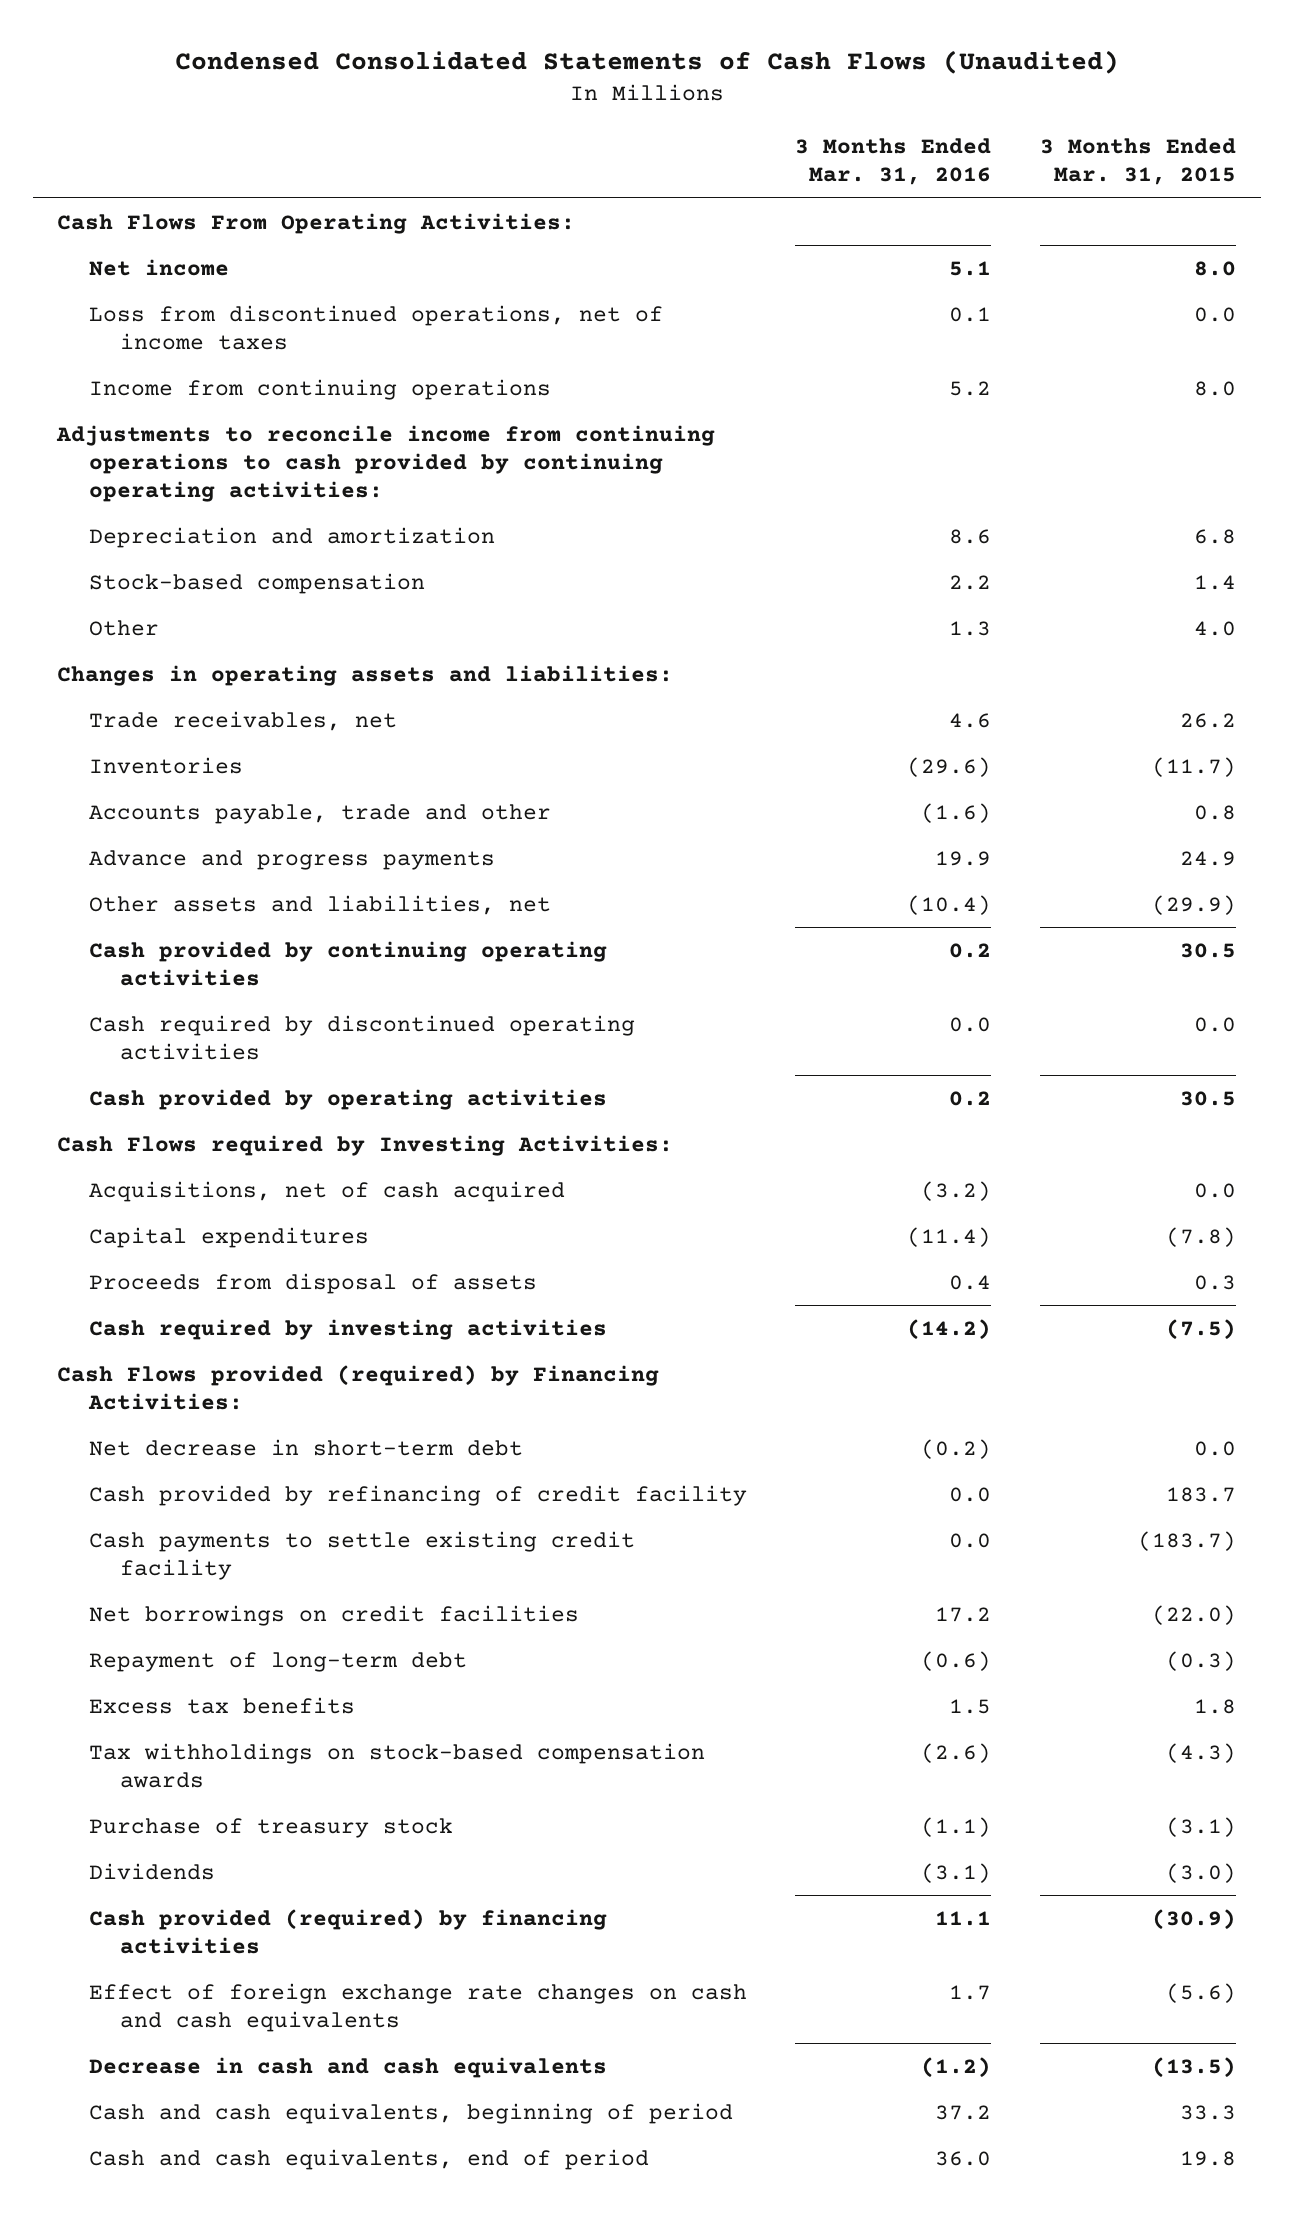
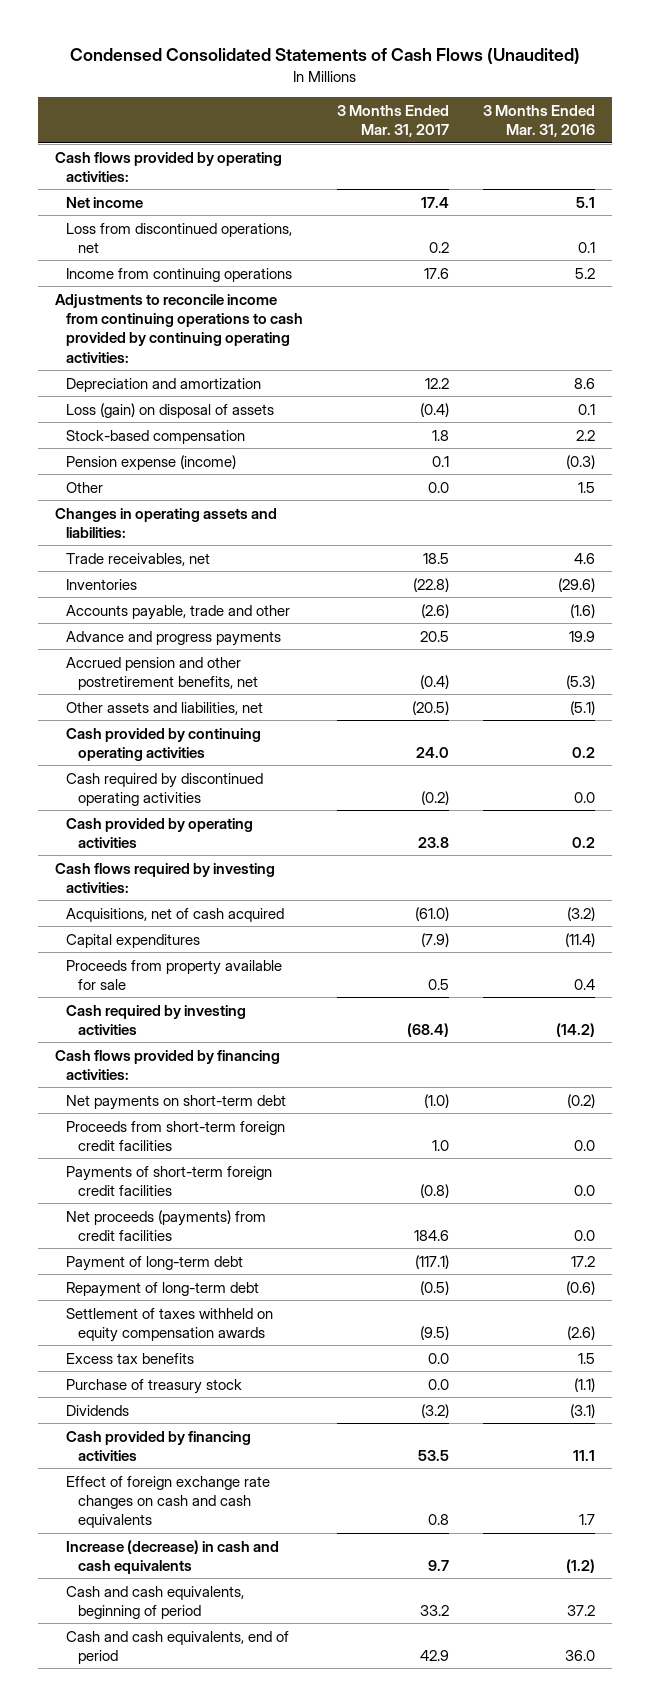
- | 3 Months Ended Mar. 31, 2016 | 3 Months Ended Mar. 31, 2015
+ | 3 Months Ended Mar. 31, 2017 | 3 Months Ended Mar. 31, 2016
- Cash Flows From Operating Activities:
+ Cash flows provided by operating activities:
- Loss from discontinued operations, net of income taxes | 0.1 | 0.0
+ Loss from discontinued operations, net | 0.2 | 0.1
+ Loss (gain) on disposal of assets | (0.4) | 0.1
- Other | 1.3 | 4.0
+ Pension expense (income) | 0.1 | (0.3)
+ Other | 0.0 | 1.5
- Other assets and liabilities, net | (10.4) | (29.9)
+ Accrued pension and other postretirement benefits, net | (0.4) | (5.3)
+ Other assets and liabilities, net | (20.5) | (5.1)
- Cash Flows required by Investing Activities:
+ Cash flows required by investing activities:
- Proceeds from disposal of assets | 0.4 | 0.3
+ Proceeds from property available for sale | 0.5 | 0.4
- Cash Flows provided (required) by Financing Activities:
- Net decrease in short-term debt | (0.2) | 0.0
- Cash provided by refinancing of credit facility | 0.0 | 183.7
- Cash payments to settle existing credit facility | 0.0 | (183.7)
- Net borrowings on credit facilities | 17.2 | (22.0)
+ Cash flows provided by financing activities:
+ Net payments on short-term debt | (1.0) | (0.2)
+ Proceeds from short-term foreign credit facilities | 1.0 | 0.0
+ Payments of short-term foreign credit facilities | (0.8) | 0.0
+ Net proceeds (payments) from credit facilities | 184.6 | 0.0
+ Payment of long-term debt | (117.1) | 17.2
+ Settlement of taxes withheld on equity compensation awards | (9.5) | (2.6)
- Tax withholdings on stock-based compensation awards | (2.6) | (4.3)
- Cash provided (required) by financing activities | 11.1 | (30.9)
+ Cash provided by financing activities | 53.5 | 11.1
- Decrease in cash and cash equivalents | (1.2) | (13.5)
+ Increase (decrease) in cash and cash equivalents | 9.7 | (1.2)

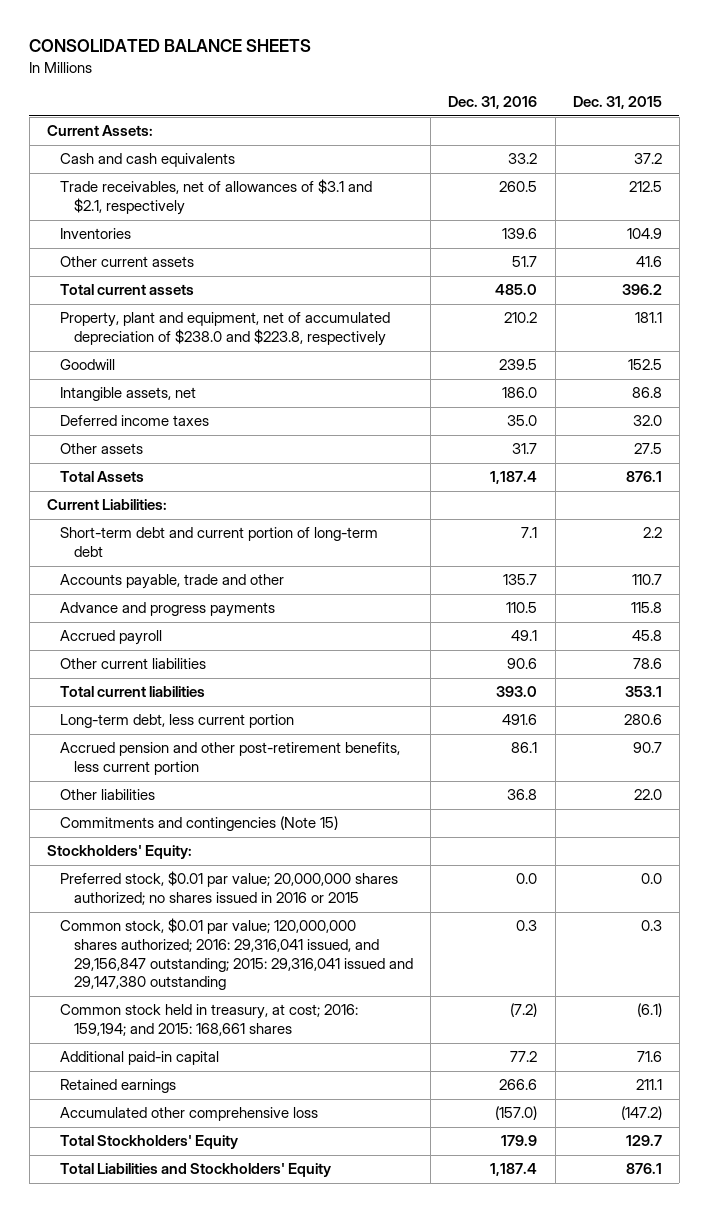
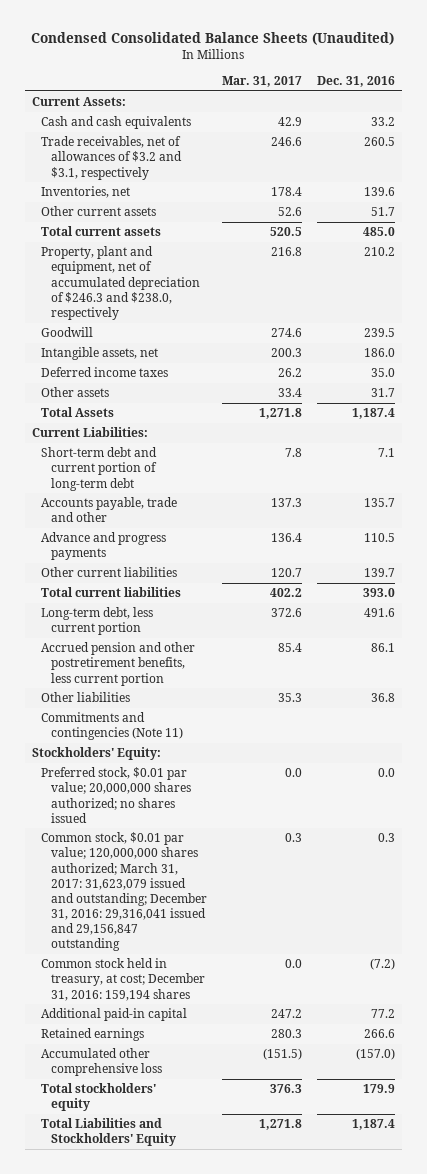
- CONSOLIDATED BALANCE SHEETS
+ Condensed Consolidated Balance Sheets (Unaudited)
- | Dec. 31, 2016 | Dec. 31, 2015
+ | Mar. 31, 2017 | Dec. 31, 2016
- Trade receivables, net of allowances of $3.1 and $2.1, respectively | 260.5 | 212.5
- Inventories | 139.6 | 104.9
+ Trade receivables, net of allowances of $3.2 and $3.1, respectively | 246.6 | 260.5
+ Inventories, net | 178.4 | 139.6
- Property, plant and equipment, net of accumulated depreciation of $238.0 and $223.8, respectively | 210.2 | 181.1
+ Property, plant and equipment, net of accumulated depreciation of $246.3 and $238.0, respectively | 216.8 | 210.2
- Accrued payroll | 49.1 | 45.8
- Other current liabilities | 90.6 | 78.6
+ Other current liabilities | 120.7 | 139.7
- Accrued pension and other post-retirement benefits, less current portion | 86.1 | 90.7
+ Accrued pension and other postretirement benefits, less current portion | 85.4 | 86.1
- Commitments and contingencies (Note 15)
+ Commitments and contingencies (Note 11)
- Preferred stock, $0.01 par value; 20,000,000 shares authorized; no shares issued in 2016 or 2015 | 0.0 | 0.0
- Common stock, $0.01 par value; 120,000,000 shares authorized; 2016: 29,316,041 issued, and 29,156,847 outstanding; 2015: 29,316,041 issued and 29,147,380 outstanding | 0.3 | 0.3
- Common stock held in treasury, at cost; 2016: 159,194; and 2015: 168,661 shares | (7.2) | (6.1)
+ Preferred stock, $0.01 par value; 20,000,000 shares authorized; no shares issued | 0.0 | 0.0
+ Common stock, $0.01 par value; 120,000,000 shares authorized; March 31, 2017: 31,623,079 issued and outstanding; December 31, 2016: 29,316,041 issued and 29,156,847 outstanding | 0.3 | 0.3
+ Common stock held in treasury, at cost; December 31, 2016: 159,194 shares | 0.0 | (7.2)
- Total Stockholders' Equity | 179.9 | 129.7
+ Total stockholders' equity | 376.3 | 179.9

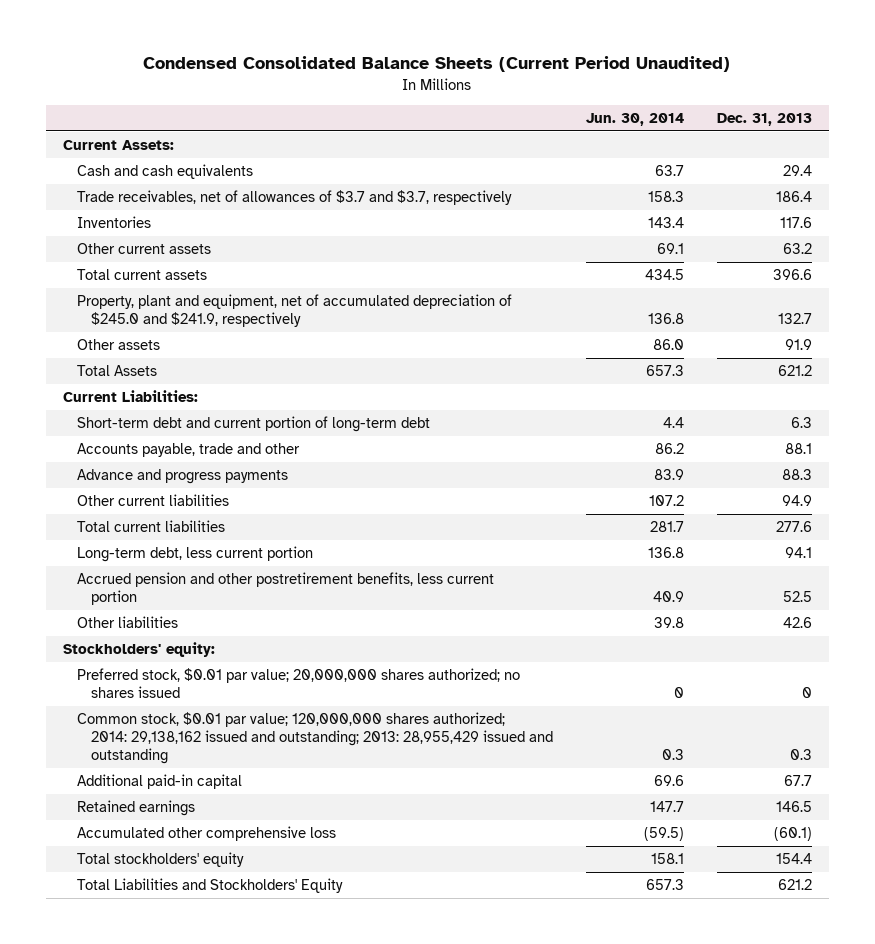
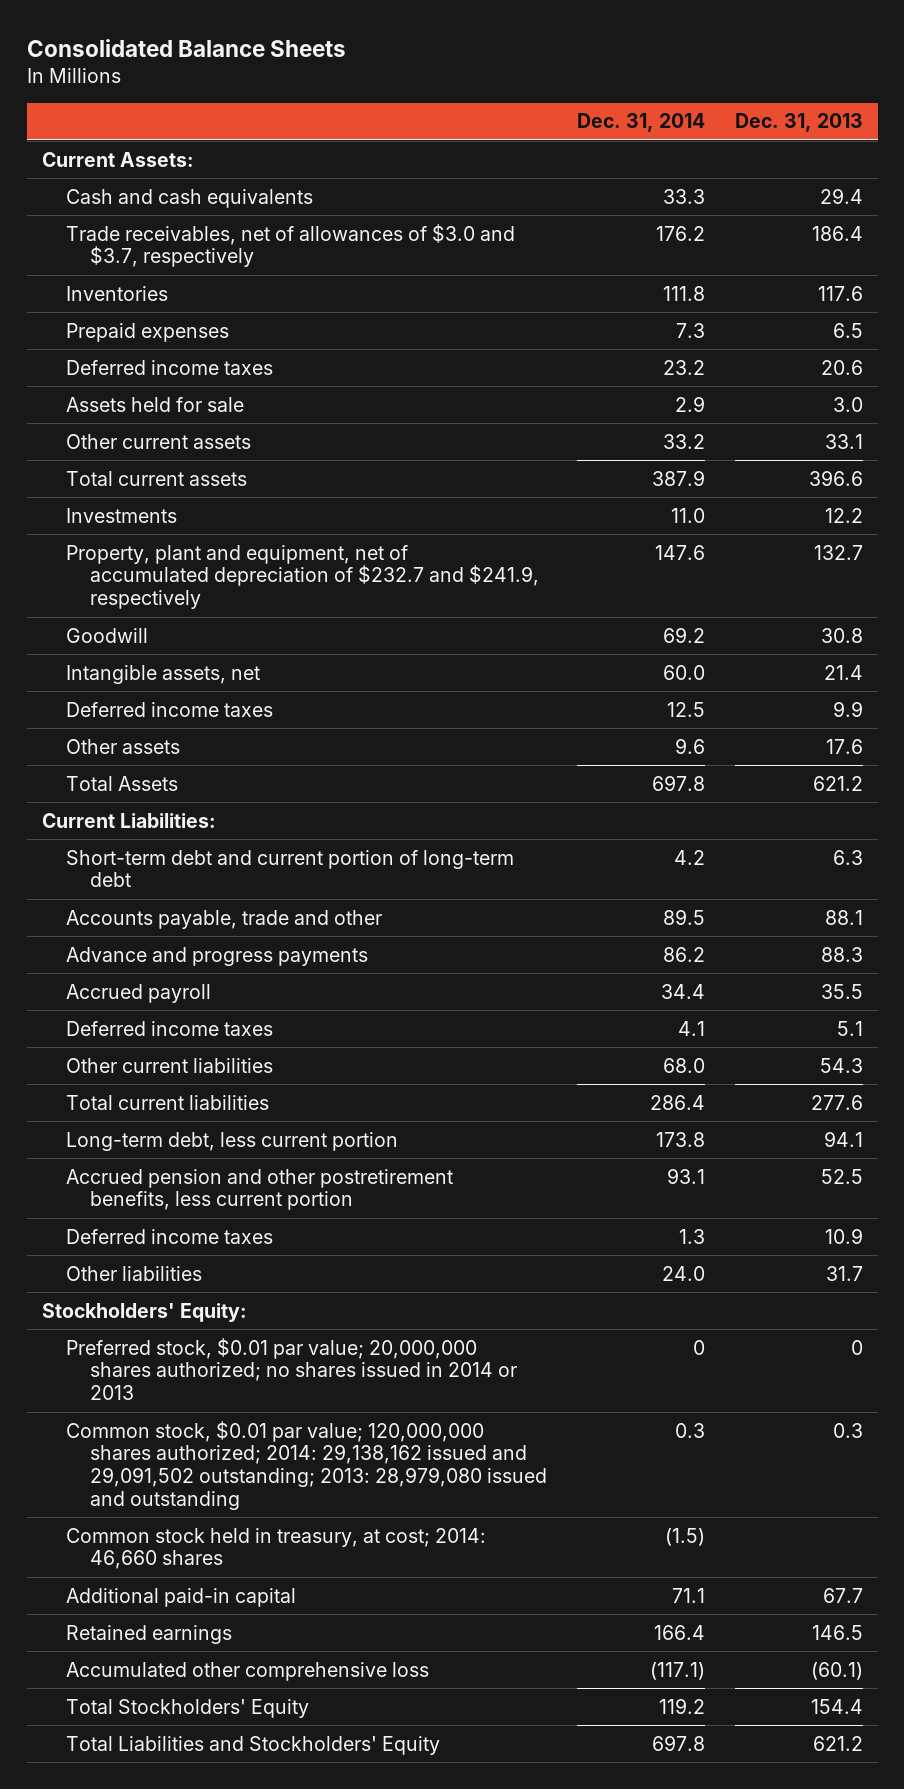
- Condensed Consolidated Balance Sheets (Current Period Unaudited)
+ Consolidated Balance Sheets
- | Jun. 30, 2014 | Dec. 31, 2013
+ | Dec. 31, 2014 | Dec. 31, 2013
- Trade receivables, net of allowances of $3.7 and $3.7, respectively | 158.3 | 186.4
+ Trade receivables, net of allowances of $3.0 and $3.7, respectively | 176.2 | 186.4
- Other current assets | 69.1 | 63.2
+ Prepaid expenses | 7.3 | 6.5
+ Deferred income taxes | 23.2 | 20.6
+ Assets held for sale | 2.9 | 3.0
+ Other current assets | 33.2 | 33.1
- Property, plant and equipment, net of accumulated depreciation of $245.0 and $241.9, respectively | 136.8 | 132.7
- Other assets | 86.0 | 91.9
+ Investments | 11.0 | 12.2
+ Property, plant and equipment, net of accumulated depreciation of $232.7 and $241.9, respectively | 147.6 | 132.7
+ Goodwill | 69.2 | 30.8
+ Intangible assets, net | 60.0 | 21.4
+ Deferred income taxes | 12.5 | 9.9
+ Other assets | 9.6 | 17.6
- Other current liabilities | 107.2 | 94.9
+ Accrued payroll | 34.4 | 35.5
+ Deferred income taxes | 4.1 | 5.1
+ Other current liabilities | 68.0 | 54.3
- Other liabilities | 39.8 | 42.6
- Stockholders' equity:
- Preferred stock, $0.01 par value; 20,000,000 shares authorized; no shares issued | 0 | 0
- Common stock, $0.01 par value; 120,000,000 shares authorized; 2014: 29,138,162 issued and outstanding; 2013: 28,955,429 issued and outstanding | 0.3 | 0.3
+ Deferred income taxes | 1.3 | 10.9
+ Other liabilities | 24.0 | 31.7
+ Stockholders' Equity:
+ Preferred stock, $0.01 par value; 20,000,000 shares authorized; no shares issued in 2014 or 2013 | 0 | 0
+ Common stock, $0.01 par value; 120,000,000 shares authorized; 2014: 29,138,162 issued and 29,091,502 outstanding; 2013: 28,979,080 issued and outstanding | 0.3 | 0.3
+ Common stock held in treasury, at cost; 2014: 46,660 shares | (1.5) |
- Total stockholders' equity | 158.1 | 154.4
+ Total Stockholders' Equity | 119.2 | 154.4

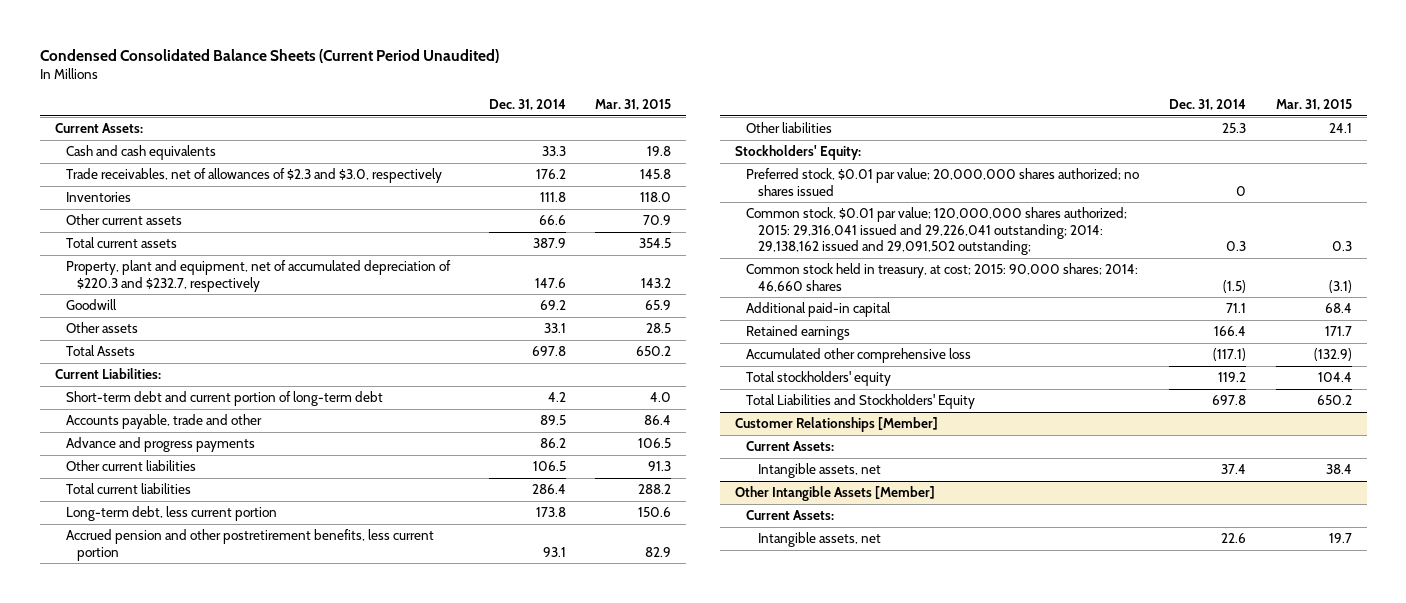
- Consolidated Balance Sheets
+ Condensed Consolidated Balance Sheets (Current Period Unaudited)
- | Dec. 31, 2014 | Dec. 31, 2013
+ | Dec. 31, 2014 | Mar. 31, 2015
- Trade receivables, net of allowances of $3.0 and $3.7, respectively | 176.2 | 186.4
+ Trade receivables, net of allowances of $2.3 and $3.0, respectively | 176.2 | 145.8
- Prepaid expenses | 7.3 | 6.5
- Deferred income taxes | 23.2 | 20.6
- Assets held for sale | 2.9 | 3.0
- Other current assets | 33.2 | 33.1
+ Other current assets | 66.6 | 70.9
- Investments | 11.0 | 12.2
- Property, plant and equipment, net of accumulated depreciation of $232.7 and $241.9, respectively | 147.6 | 132.7
+ Property, plant and equipment, net of accumulated depreciation of $220.3 and $232.7, respectively | 147.6 | 143.2
- Intangible assets, net | 60.0 | 21.4
- Deferred income taxes | 12.5 | 9.9
- Other assets | 9.6 | 17.6
+ Other assets | 33.1 | 28.5
- Accrued payroll | 34.4 | 35.5
- Deferred income taxes | 4.1 | 5.1
- Other current liabilities | 68.0 | 54.3
+ Other current liabilities | 106.5 | 91.3
- Deferred income taxes | 1.3 | 10.9
- Other liabilities | 24.0 | 31.7
+ Other liabilities | 25.3 | 24.1
- Preferred stock, $0.01 par value; 20,000,000 shares authorized; no shares issued in 2014 or 2013 | 0 | 0
- Common stock, $0.01 par value; 120,000,000 shares authorized; 2014: 29,138,162 issued and 29,091,502 outstanding; 2013: 28,979,080 issued and outstanding | 0.3 | 0.3
- Common stock held in treasury, at cost; 2014: 46,660 shares | (1.5) |
+ Preferred stock, $0.01 par value; 20,000,000 shares authorized; no shares issued | 0 |
+ Common stock, $0.01 par value; 120,000,000 shares authorized; 2015: 29,316,041 issued and 29,226,041 outstanding; 2014: 29,138,162 issued and 29,091,502 outstanding; | 0.3 | 0.3
+ Common stock held in treasury, at cost; 2015: 90,000 shares; 2014: 46,660 shares | (1.5) | (3.1)
- Total Stockholders' Equity | 119.2 | 154.4
+ Total stockholders' equity | 119.2 | 104.4
+ Customer Relationships [Member]
+ Current Assets:
+ Intangible assets, net | 37.4 | 38.4
+ Other Intangible Assets [Member]
+ Current Assets:
+ Intangible assets, net | 22.6 | 19.7

